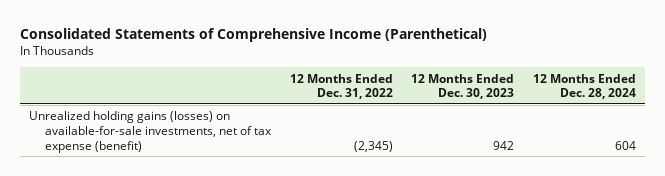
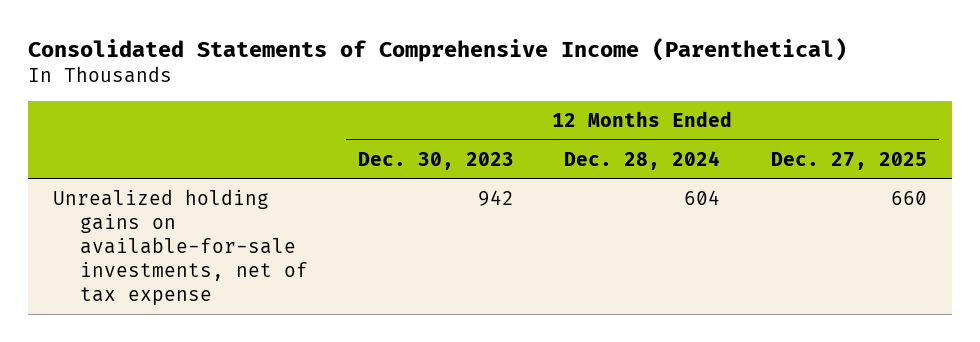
- | 12 Months Ended Dec. 31, 2022 | 12 Months Ended Dec. 30, 2023 | 12 Months Ended Dec. 28, 2024
+ | 12 Months Ended Dec. 30, 2023 | 12 Months Ended Dec. 28, 2024 | 12 Months Ended Dec. 27, 2025
- Unrealized holding gains (losses) on available-for-sale investments, net of tax expense (benefit) | (2,345) | 942 | 604
+ Unrealized holding gains on available-for-sale investments, net of tax expense | 942 | 604 | 660

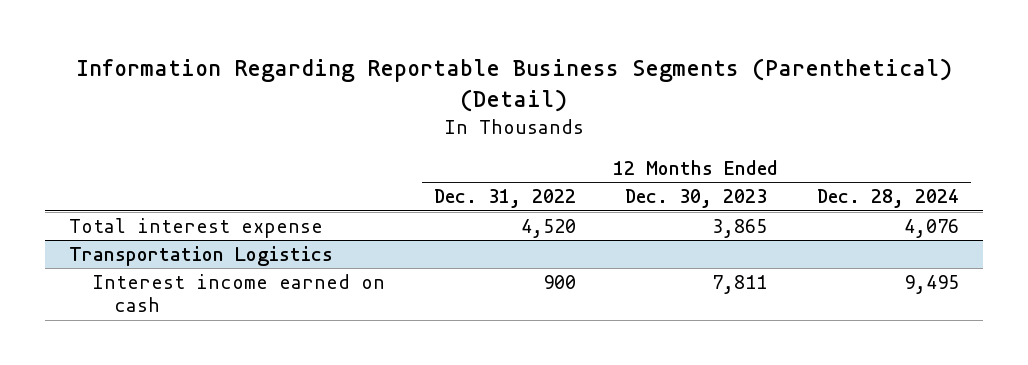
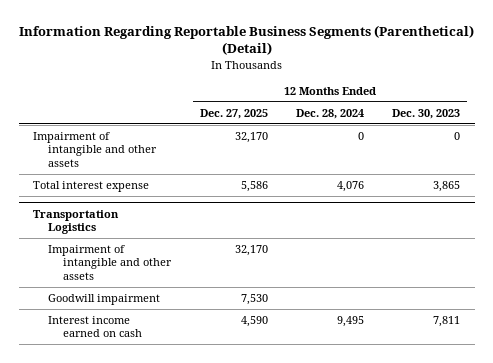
- | 12 Months Ended Dec. 31, 2022 | 12 Months Ended Dec. 30, 2023 | 12 Months Ended Dec. 28, 2024
+ | 12 Months Ended Dec. 27, 2025 | 12 Months Ended Dec. 28, 2024 | 12 Months Ended Dec. 30, 2023
+ Impairment of intangible and other assets | 32,170 | 0 | 0
@ Transportation Logistics
+ Impairment of intangible and other assets | 32,170 | |
+ Goodwill impairment | 7,530 | |

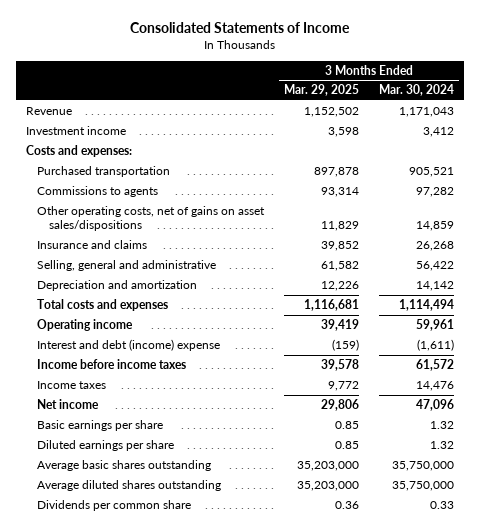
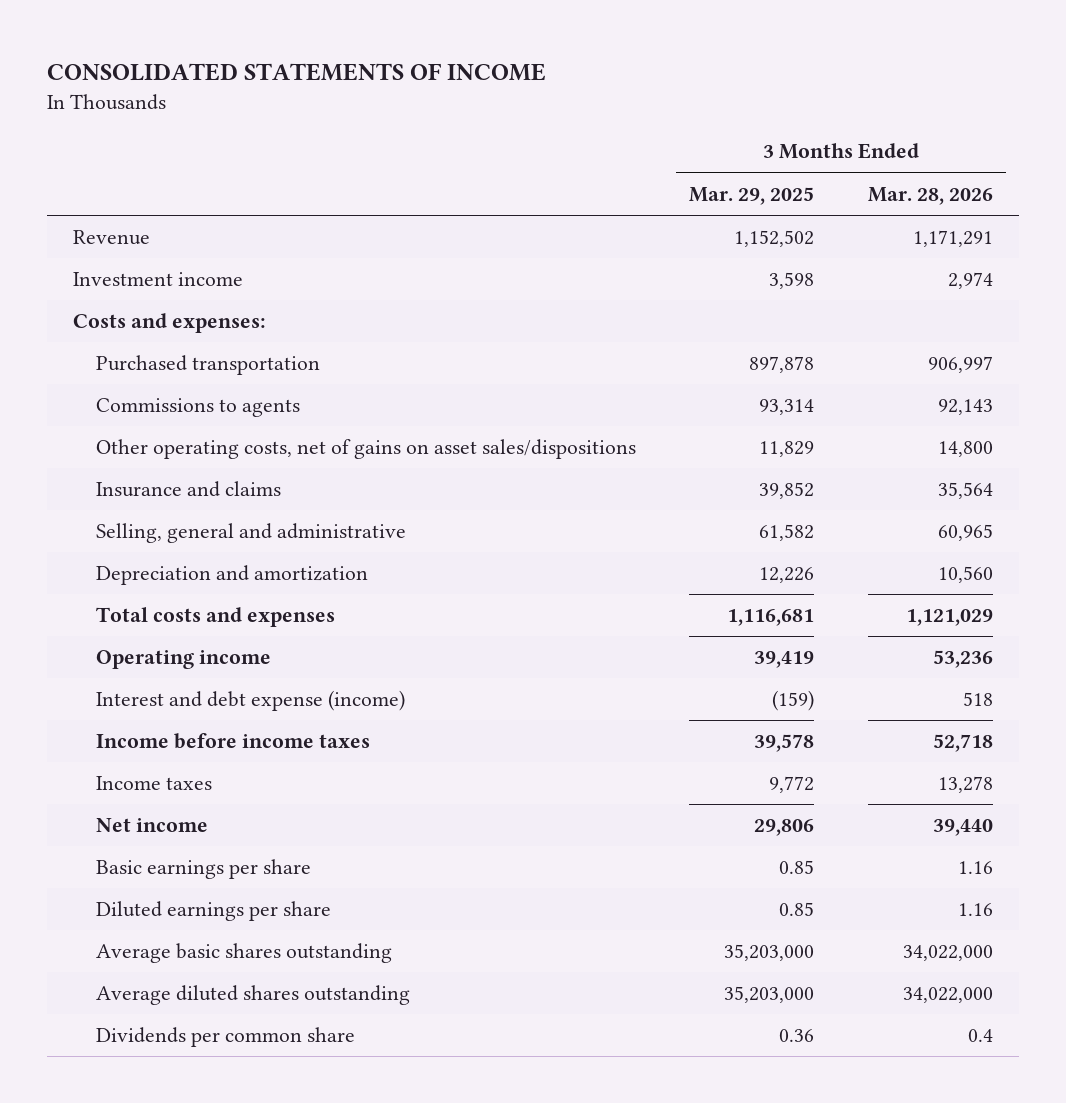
- Consolidated Statements of Income
+ CONSOLIDATED STATEMENTS OF INCOME
- | 3 Months Ended Mar. 29, 2025 | 3 Months Ended Mar. 30, 2024
+ | 3 Months Ended Mar. 29, 2025 | 3 Months Ended Mar. 28, 2026
- Interest and debt (income) expense | (159) | (1,611)
+ Interest and debt expense (income) | (159) | 518

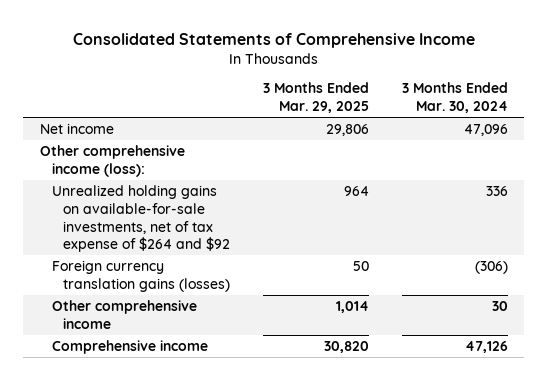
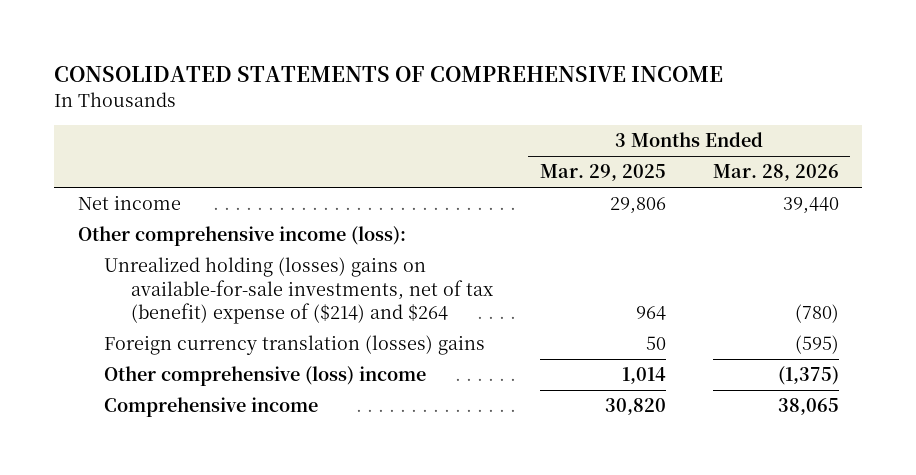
- Consolidated Statements of Comprehensive Income
+ CONSOLIDATED STATEMENTS OF COMPREHENSIVE INCOME
- | 3 Months Ended Mar. 29, 2025 | 3 Months Ended Mar. 30, 2024
+ | 3 Months Ended Mar. 29, 2025 | 3 Months Ended Mar. 28, 2026
- Unrealized holding gains on available-for-sale investments, net of tax expense of $264 and $92 | 964 | 336
- Foreign currency translation gains (losses) | 50 | (306)
- Other comprehensive income | 1,014 | 30
+ Unrealized holding (losses) gains on available-for-sale investments, net of tax (benefit) expense of ($214) and $264 | 964 | (780)
+ Foreign currency translation (losses) gains | 50 | (595)
+ Other comprehensive (loss) income | 1,014 | (1,375)

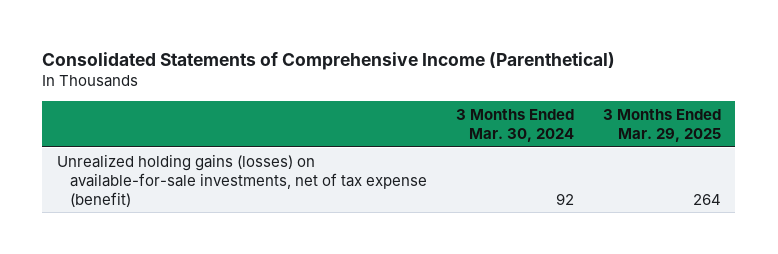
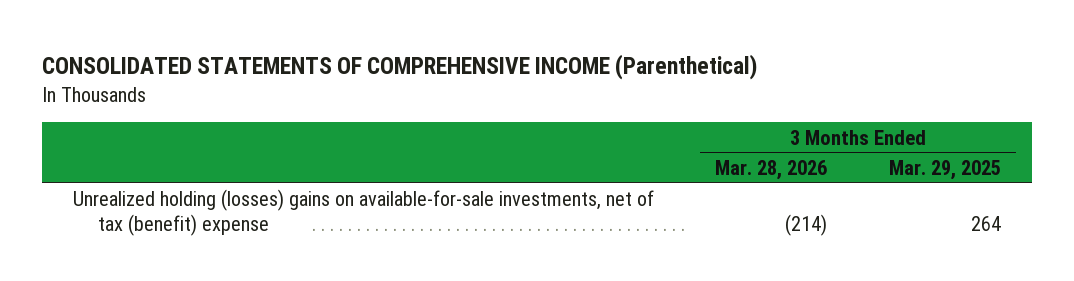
- Consolidated Statements of Comprehensive Income (Parenthetical)
+ CONSOLIDATED STATEMENTS OF COMPREHENSIVE INCOME (Parenthetical)
- | 3 Months Ended Mar. 30, 2024 | 3 Months Ended Mar. 29, 2025
+ | 3 Months Ended Mar. 28, 2026 | 3 Months Ended Mar. 29, 2025
- Unrealized holding gains (losses) on available-for-sale investments, net of tax expense (benefit) | 92 | 264
+ Unrealized holding (losses) gains on available-for-sale investments, net of tax (benefit) expense | (214) | 264

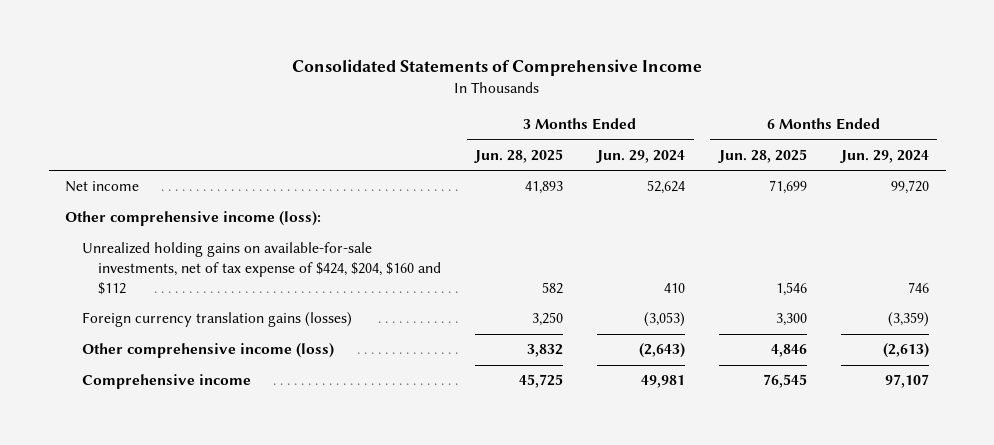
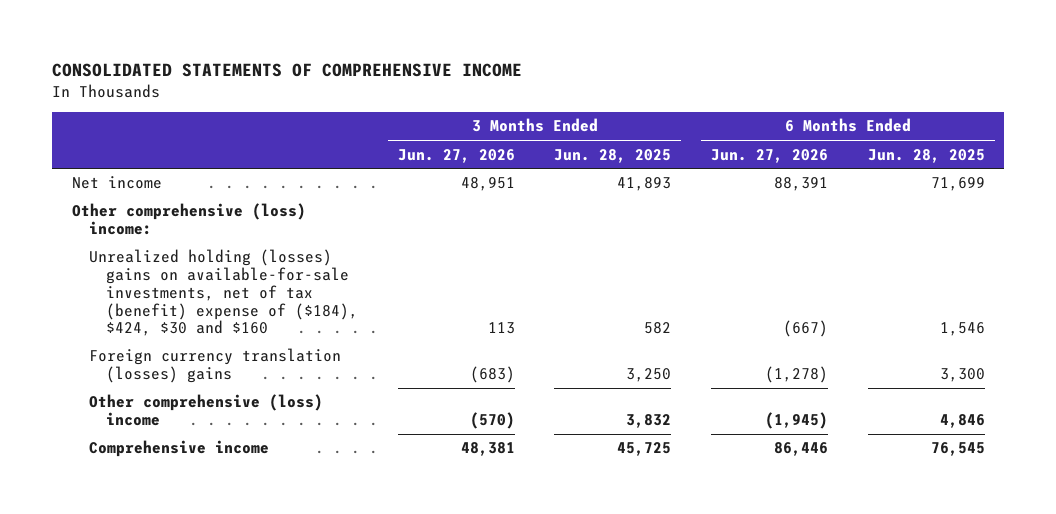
- Consolidated Statements of Comprehensive Income
+ CONSOLIDATED STATEMENTS OF COMPREHENSIVE INCOME
- | 3 Months Ended Jun. 28, 2025 | 3 Months Ended Jun. 29, 2024 | 6 Months Ended Jun. 28, 2025 | 6 Months Ended Jun. 29, 2024
+ | 3 Months Ended Jun. 27, 2026 | 3 Months Ended Jun. 28, 2025 | 6 Months Ended Jun. 27, 2026 | 6 Months Ended Jun. 28, 2025
- Other comprehensive income (loss):
- Unrealized holding gains on available-for-sale investments, net of tax expense of $424, $204, $160 and $112 | 582 | 410 | 1,546 | 746
- Foreign currency translation gains (losses) | 3,250 | (3,053) | 3,300 | (3,359)
- Other comprehensive income (loss) | 3,832 | (2,643) | 4,846 | (2,613)
+ Other comprehensive (loss) income:
+ Unrealized holding (losses) gains on available-for-sale investments, net of tax (benefit) expense of ($184), $424, $30 and $160 | 113 | 582 | (667) | 1,546
+ Foreign currency translation (losses) gains | (683) | 3,250 | (1,278) | 3,300
+ Other comprehensive (loss) income | (570) | 3,832 | (1,945) | 4,846

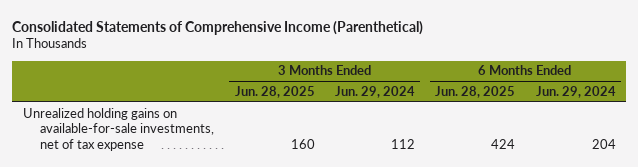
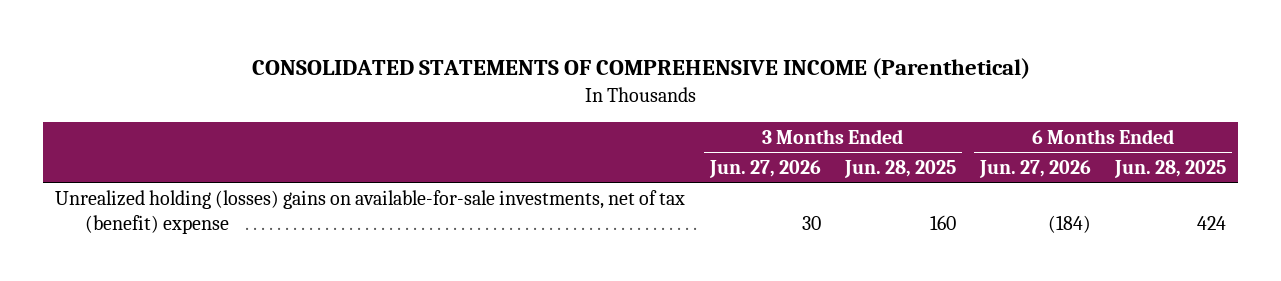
- Consolidated Statements of Comprehensive Income (Parenthetical)
+ CONSOLIDATED STATEMENTS OF COMPREHENSIVE INCOME (Parenthetical)
- | 3 Months Ended Jun. 28, 2025 | 3 Months Ended Jun. 29, 2024 | 6 Months Ended Jun. 28, 2025 | 6 Months Ended Jun. 29, 2024
+ | 3 Months Ended Jun. 27, 2026 | 3 Months Ended Jun. 28, 2025 | 6 Months Ended Jun. 27, 2026 | 6 Months Ended Jun. 28, 2025
- Unrealized holding gains on available-for-sale investments, net of tax expense | 160 | 112 | 424 | 204
+ Unrealized holding (losses) gains on available-for-sale investments, net of tax (benefit) expense | 30 | 160 | (184) | 424

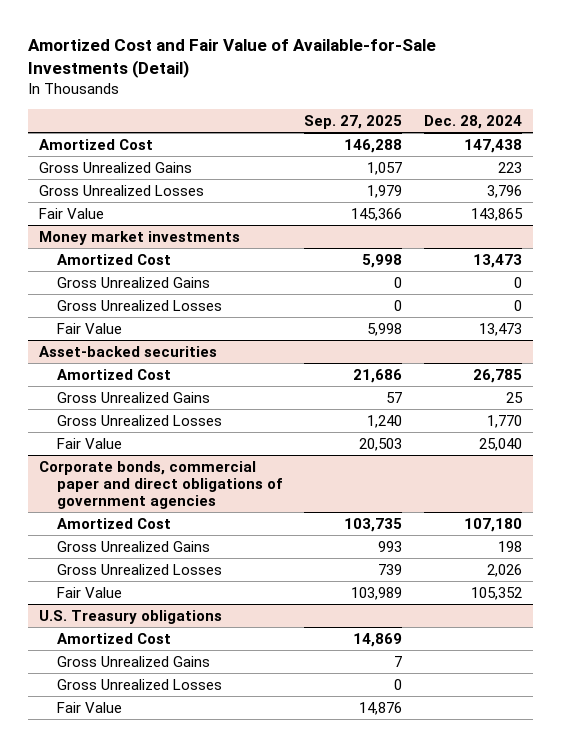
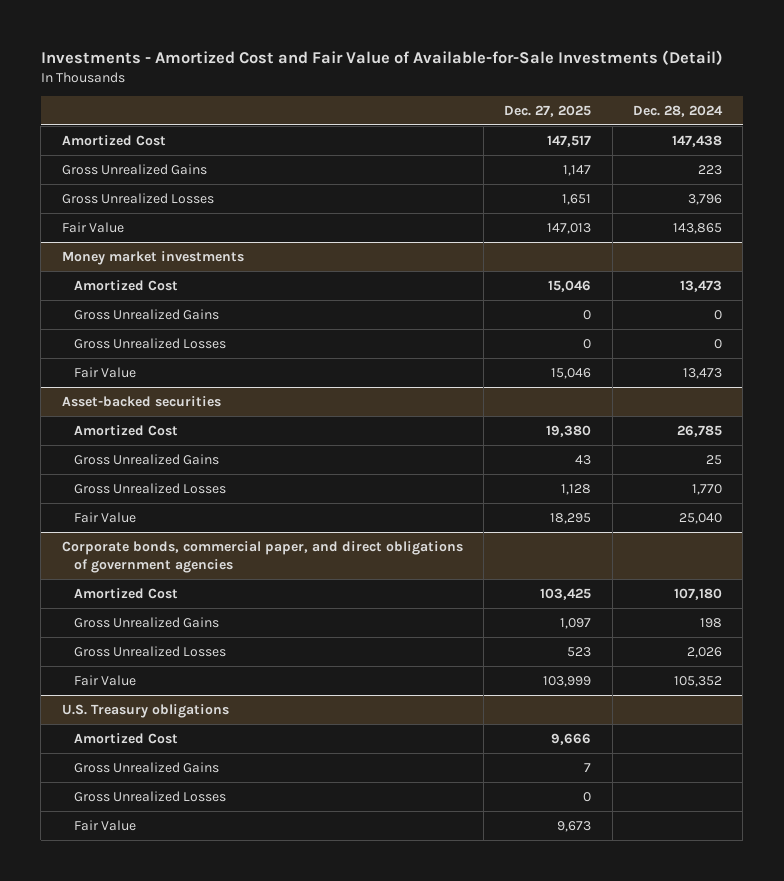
- Amortized Cost and Fair Value of Available-for-Sale Investments (Detail)
+ Investments - Amortized Cost and Fair Value of Available-for-Sale Investments (Detail)
- | Sep. 27, 2025 | Dec. 28, 2024
+ | Dec. 27, 2025 | Dec. 28, 2024
- Corporate bonds, commercial paper and direct obligations of government agencies
+ Corporate bonds, commercial paper, and direct obligations of government agencies

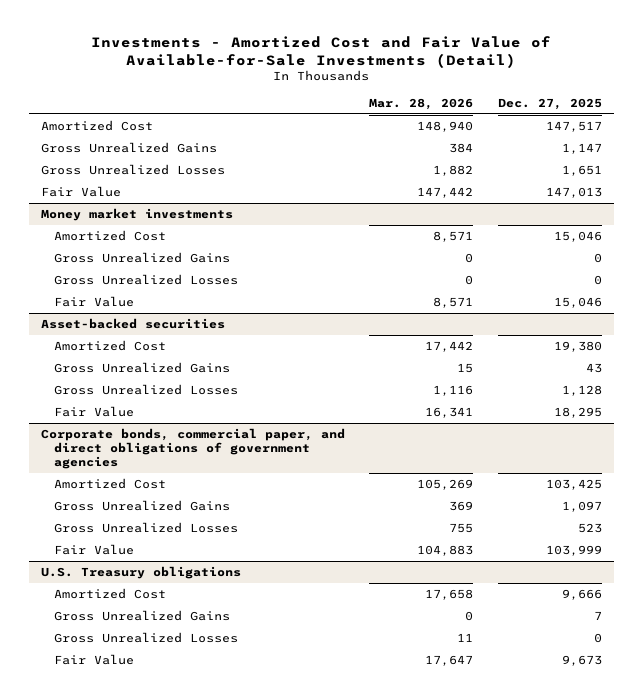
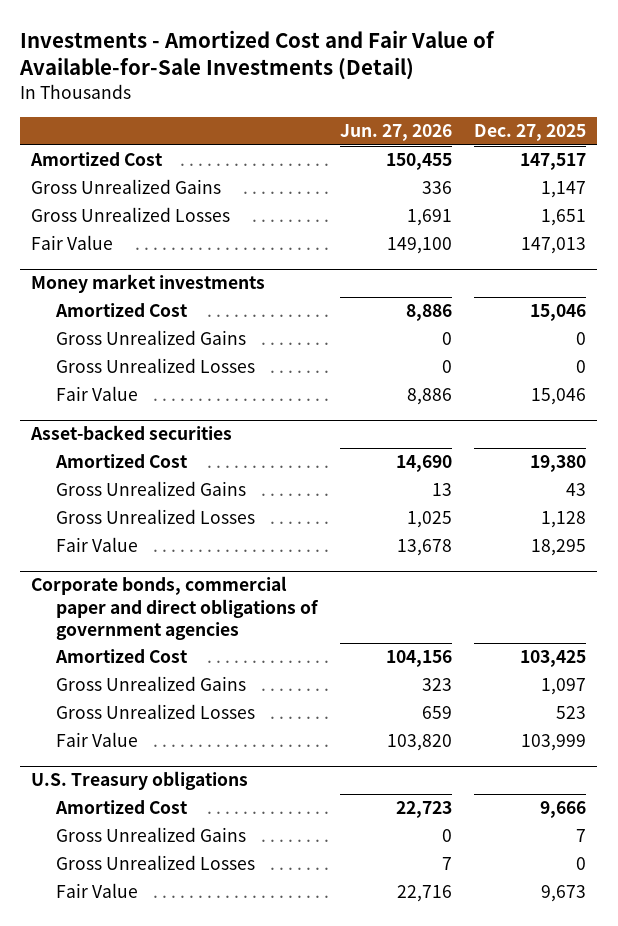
- | Mar. 28, 2026 | Dec. 27, 2025
+ | Jun. 27, 2026 | Dec. 27, 2025
- Corporate bonds, commercial paper, and direct obligations of government agencies
+ Corporate bonds, commercial paper and direct obligations of government agencies

